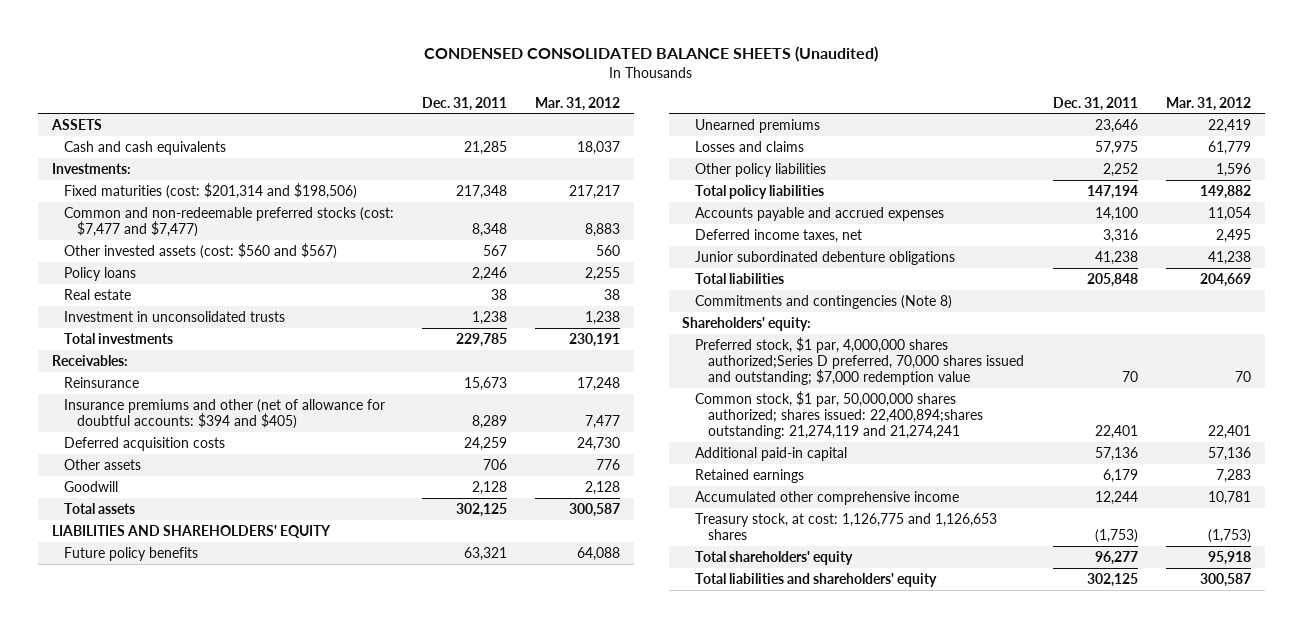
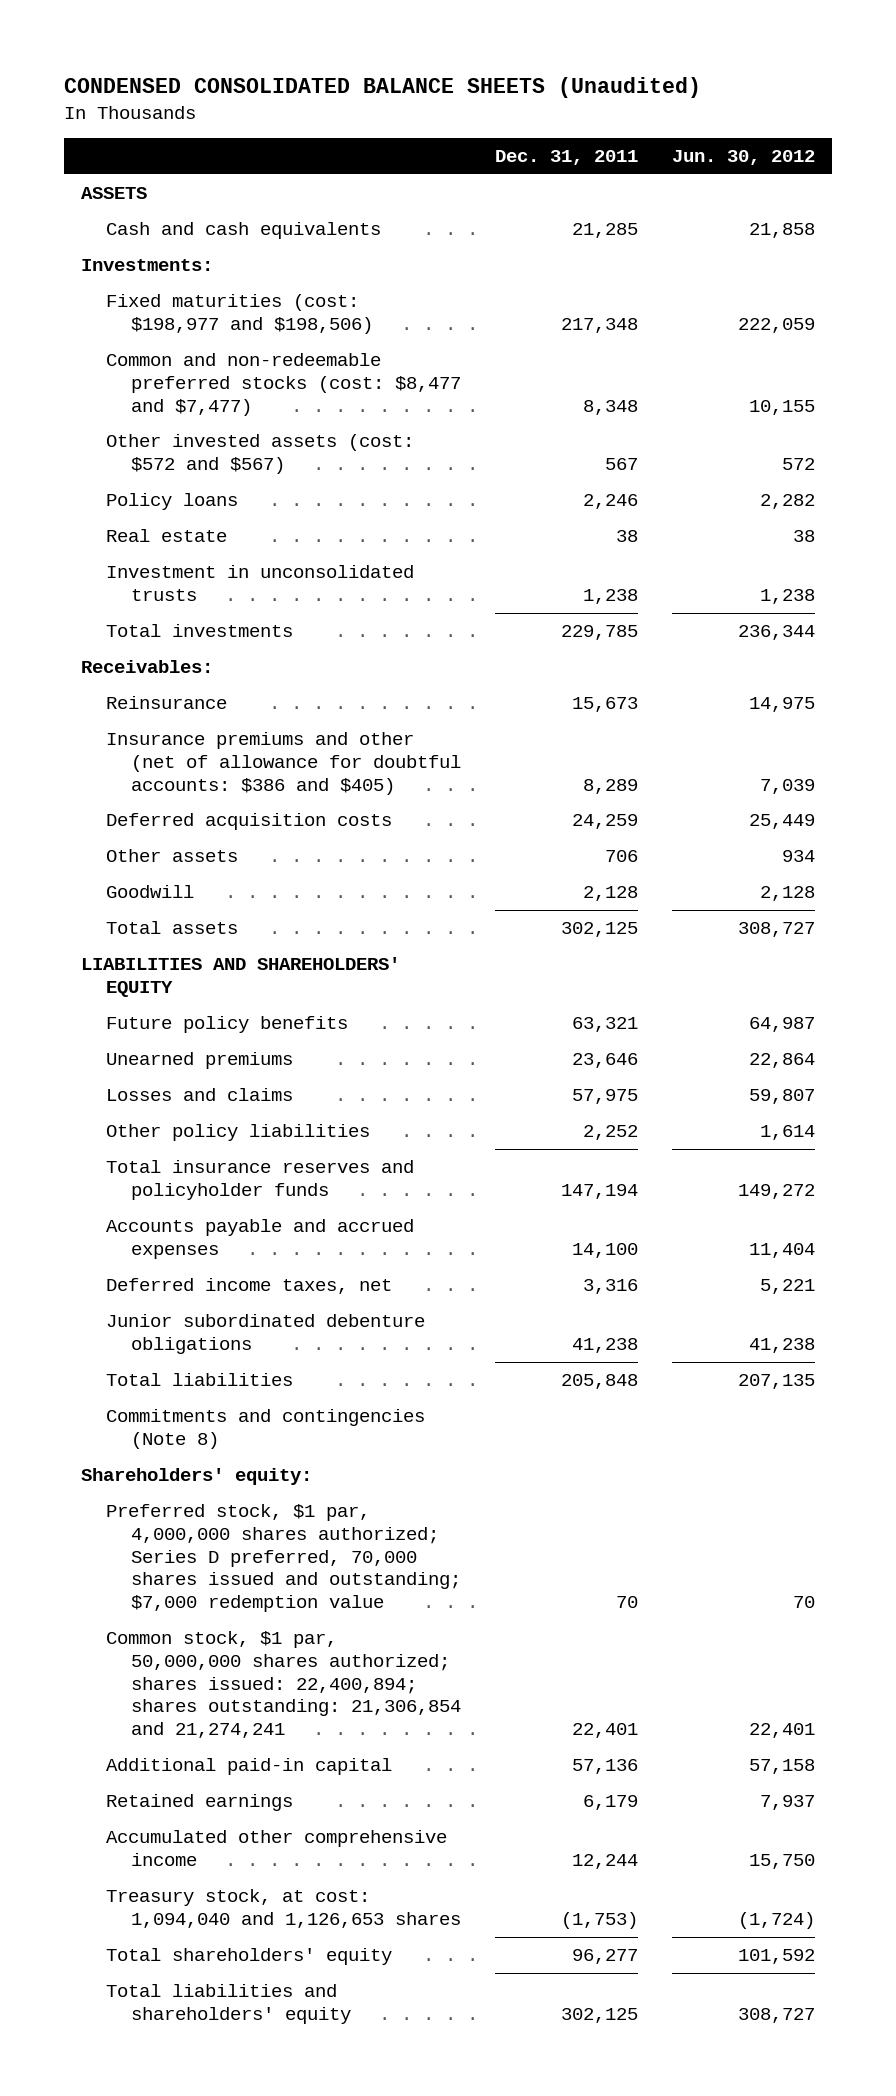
- | Dec. 31, 2011 | Mar. 31, 2012
+ | Dec. 31, 2011 | Jun. 30, 2012
- Fixed maturities (cost: $201,314 and $198,506) | 217,348 | 217,217
- Common and non-redeemable preferred stocks (cost: $7,477 and $7,477) | 8,348 | 8,883
- Other invested assets (cost: $560 and $567) | 567 | 560
+ Fixed maturities (cost: $198,977 and $198,506) | 217,348 | 222,059
+ Common and non-redeemable preferred stocks (cost: $8,477 and $7,477) | 8,348 | 10,155
+ Other invested assets (cost: $572 and $567) | 567 | 572
- Insurance premiums and other (net of allowance for doubtful accounts: $394 and $405) | 8,289 | 7,477
+ Insurance premiums and other (net of allowance for doubtful accounts: $386 and $405) | 8,289 | 7,039
- Total policy liabilities | 147,194 | 149,882
+ Total insurance reserves and policyholder funds | 147,194 | 149,272
- Preferred stock, $1 par, 4,000,000 shares authorized;Series D preferred, 70,000 shares issued and outstanding; $7,000 redemption value | 70 | 70
- Common stock, $1 par, 50,000,000 shares authorized; shares issued: 22,400,894;shares outstanding: 21,274,119 and 21,274,241 | 22,401 | 22,401
+ Preferred stock, $1 par, 4,000,000 shares authorized; Series D preferred, 70,000 shares issued and outstanding; $7,000 redemption value | 70 | 70
+ Common stock, $1 par, 50,000,000 shares authorized; shares issued: 22,400,894; shares outstanding: 21,306,854 and 21,274,241 | 22,401 | 22,401
- Treasury stock, at cost: 1,126,775 and 1,126,653 shares | (1,753) | (1,753)
+ Treasury stock, at cost: 1,094,040 and 1,126,653 shares | (1,753) | (1,724)

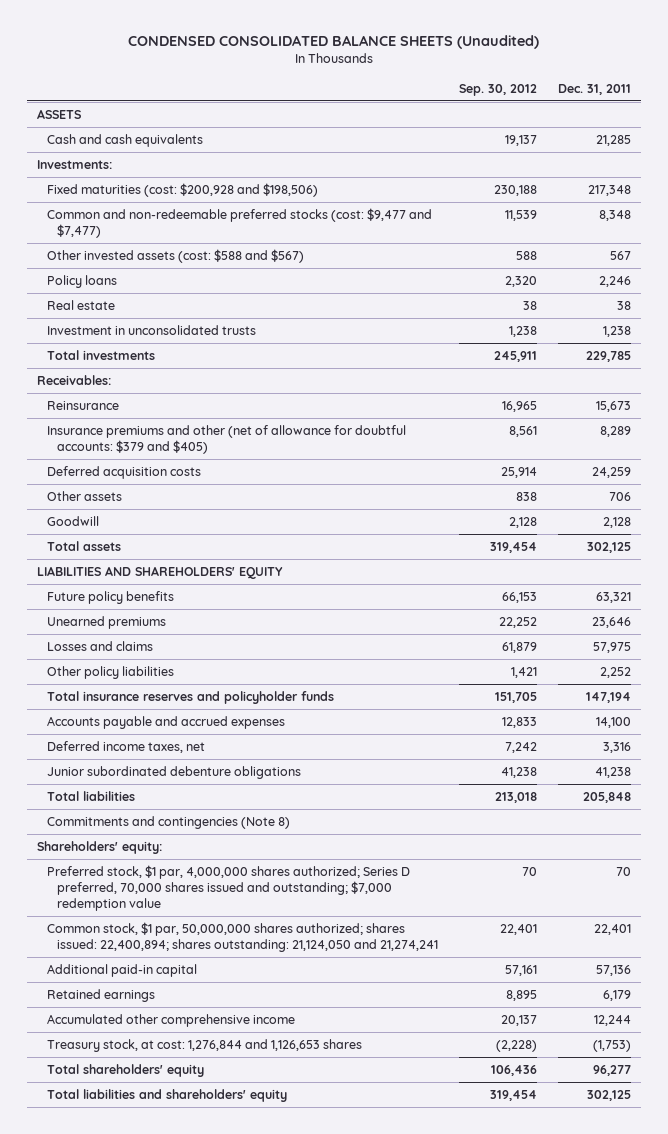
- | Dec. 31, 2011 | Jun. 30, 2012
+ | Sep. 30, 2012 | Dec. 31, 2011
- Fixed maturities (cost: $198,977 and $198,506) | 217,348 | 222,059
- Common and non-redeemable preferred stocks (cost: $8,477 and $7,477) | 8,348 | 10,155
- Other invested assets (cost: $572 and $567) | 567 | 572
+ Fixed maturities (cost: $200,928 and $198,506) | 230,188 | 217,348
+ Common and non-redeemable preferred stocks (cost: $9,477 and $7,477) | 11,539 | 8,348
+ Other invested assets (cost: $588 and $567) | 588 | 567
- Insurance premiums and other (net of allowance for doubtful accounts: $386 and $405) | 8,289 | 7,039
+ Insurance premiums and other (net of allowance for doubtful accounts: $379 and $405) | 8,561 | 8,289
- Common stock, $1 par, 50,000,000 shares authorized; shares issued: 22,400,894; shares outstanding: 21,306,854 and 21,274,241 | 22,401 | 22,401
+ Common stock, $1 par, 50,000,000 shares authorized; shares issued: 22,400,894; shares outstanding: 21,124,050 and 21,274,241 | 22,401 | 22,401
- Treasury stock, at cost: 1,094,040 and 1,126,653 shares | (1,753) | (1,724)
+ Treasury stock, at cost: 1,276,844 and 1,126,653 shares | (2,228) | (1,753)

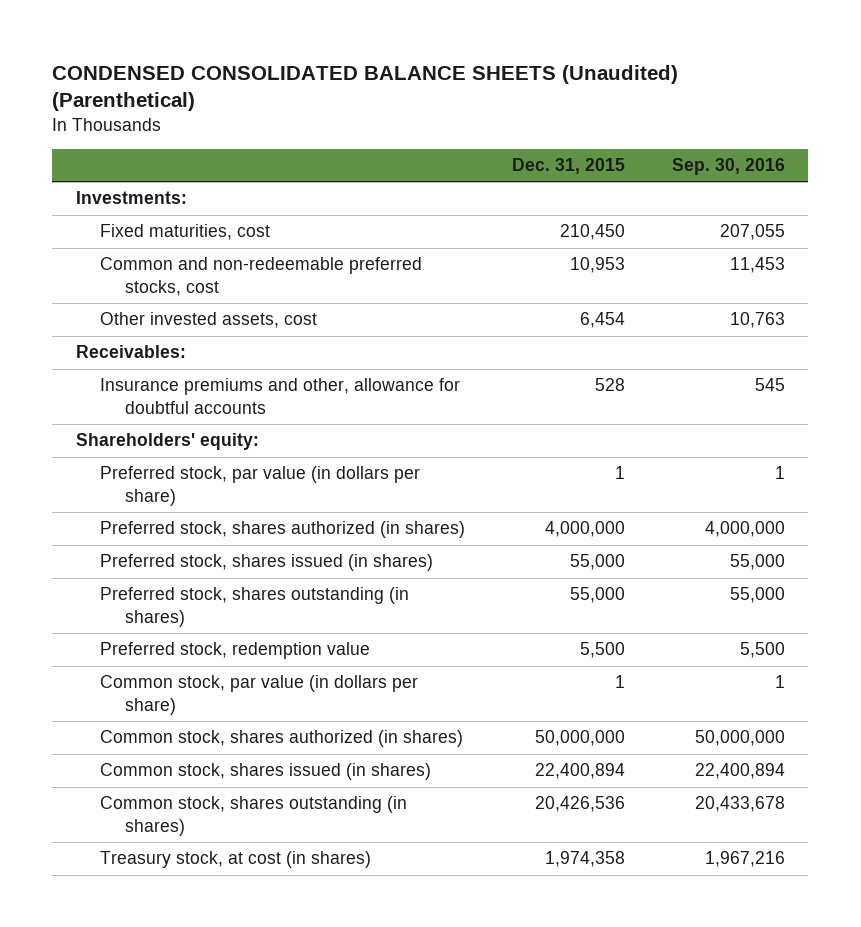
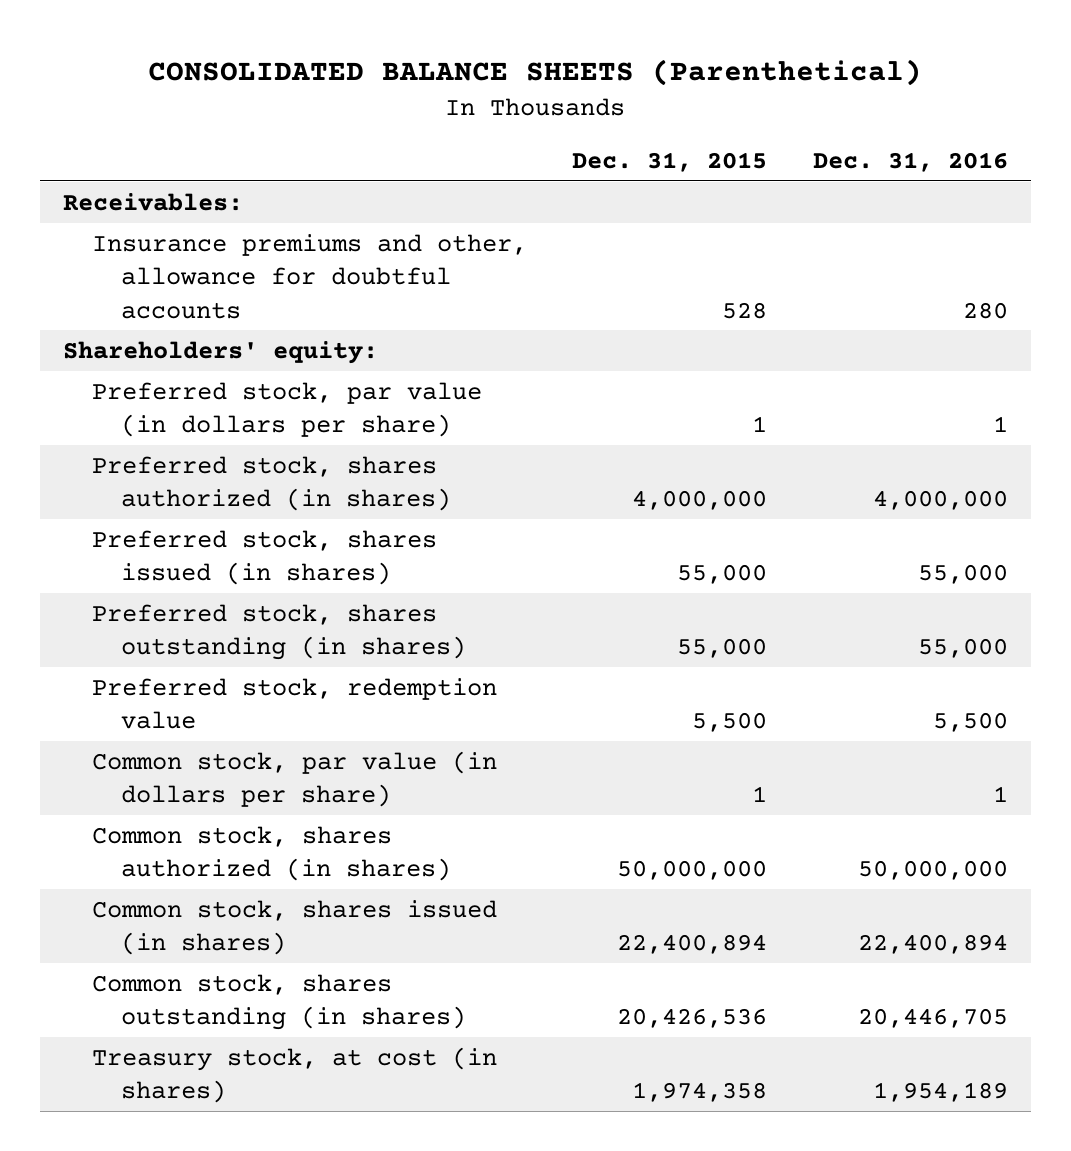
- CONDENSED CONSOLIDATED BALANCE SHEETS (Unaudited) (Parenthetical)
+ CONSOLIDATED BALANCE SHEETS (Parenthetical)
- | Dec. 31, 2015 | Sep. 30, 2016
+ | Dec. 31, 2015 | Dec. 31, 2016
- Investments:
- Fixed maturities, cost | 210,450 | 207,055
- Common and non-redeemable preferred stocks, cost | 10,953 | 11,453
- Other invested assets, cost | 6,454 | 10,763

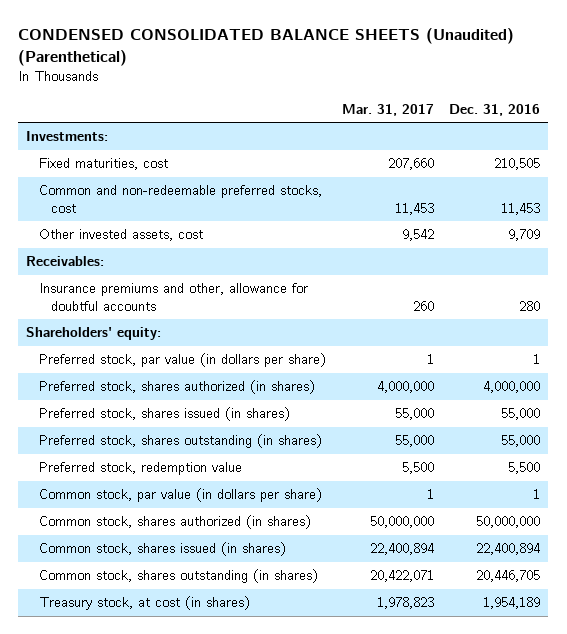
- CONSOLIDATED BALANCE SHEETS (Parenthetical)
+ CONDENSED CONSOLIDATED BALANCE SHEETS (Unaudited) (Parenthetical)
- | Dec. 31, 2015 | Dec. 31, 2016
+ | Mar. 31, 2017 | Dec. 31, 2016
+ Investments:
+ Fixed maturities, cost | 207,660 | 210,505
+ Common and non-redeemable preferred stocks, cost | 11,453 | 11,453
+ Other invested assets, cost | 9,542 | 9,709

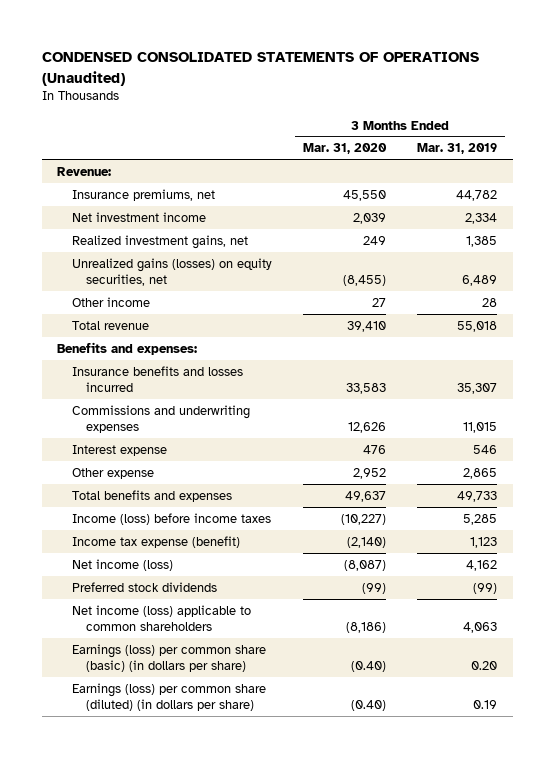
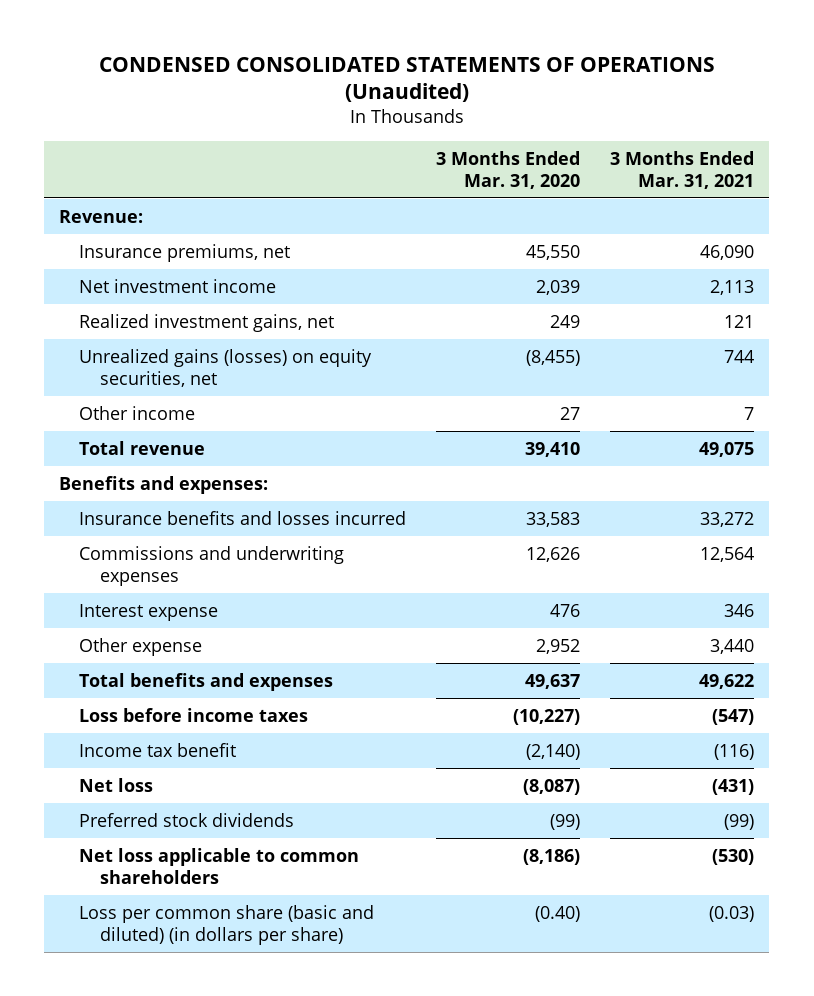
- | 3 Months Ended Mar. 31, 2020 | 3 Months Ended Mar. 31, 2019
+ | 3 Months Ended Mar. 31, 2020 | 3 Months Ended Mar. 31, 2021
- Income (loss) before income taxes | (10,227) | 5,285
- Income tax expense (benefit) | (2,140) | 1,123
- Net income (loss) | (8,087) | 4,162
+ Loss before income taxes | (10,227) | (547)
+ Income tax benefit | (2,140) | (116)
+ Net loss | (8,087) | (431)
- Net income (loss) applicable to common shareholders | (8,186) | 4,063
- Earnings (loss) per common share (basic) (in dollars per share) | (0.40) | 0.20
- Earnings (loss) per common share (diluted) (in dollars per share) | (0.40) | 0.19
+ Net loss applicable to common shareholders | (8,186) | (530)
+ Loss per common share (basic and diluted) (in dollars per share) | (0.40) | (0.03)

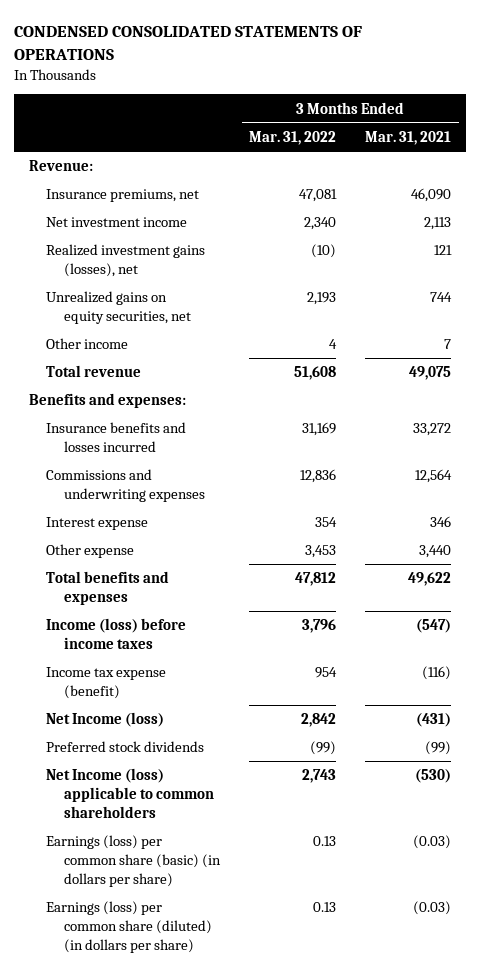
- CONDENSED CONSOLIDATED STATEMENTS OF OPERATIONS (Unaudited)
+ CONDENSED CONSOLIDATED STATEMENTS OF OPERATIONS
- | 3 Months Ended Mar. 31, 2020 | 3 Months Ended Mar. 31, 2021
+ | 3 Months Ended Mar. 31, 2022 | 3 Months Ended Mar. 31, 2021
- Realized investment gains, net | 249 | 121
- Unrealized gains (losses) on equity securities, net | (8,455) | 744
+ Realized investment gains (losses), net | (10) | 121
+ Unrealized gains on equity securities, net | 2,193 | 744
- Loss before income taxes | (10,227) | (547)
- Income tax benefit | (2,140) | (116)
- Net loss | (8,087) | (431)
+ Income (loss) before income taxes | 3,796 | (547)
+ Income tax expense (benefit) | 954 | (116)
+ Net Income (loss) | 2,842 | (431)
- Net loss applicable to common shareholders | (8,186) | (530)
- Loss per common share (basic and diluted) (in dollars per share) | (0.40) | (0.03)
+ Net Income (loss) applicable to common shareholders | 2,743 | (530)
+ Earnings (loss) per common share (basic) (in dollars per share) | 0.13 | (0.03)
+ Earnings (loss) per common share (diluted) (in dollars per share) | 0.13 | (0.03)

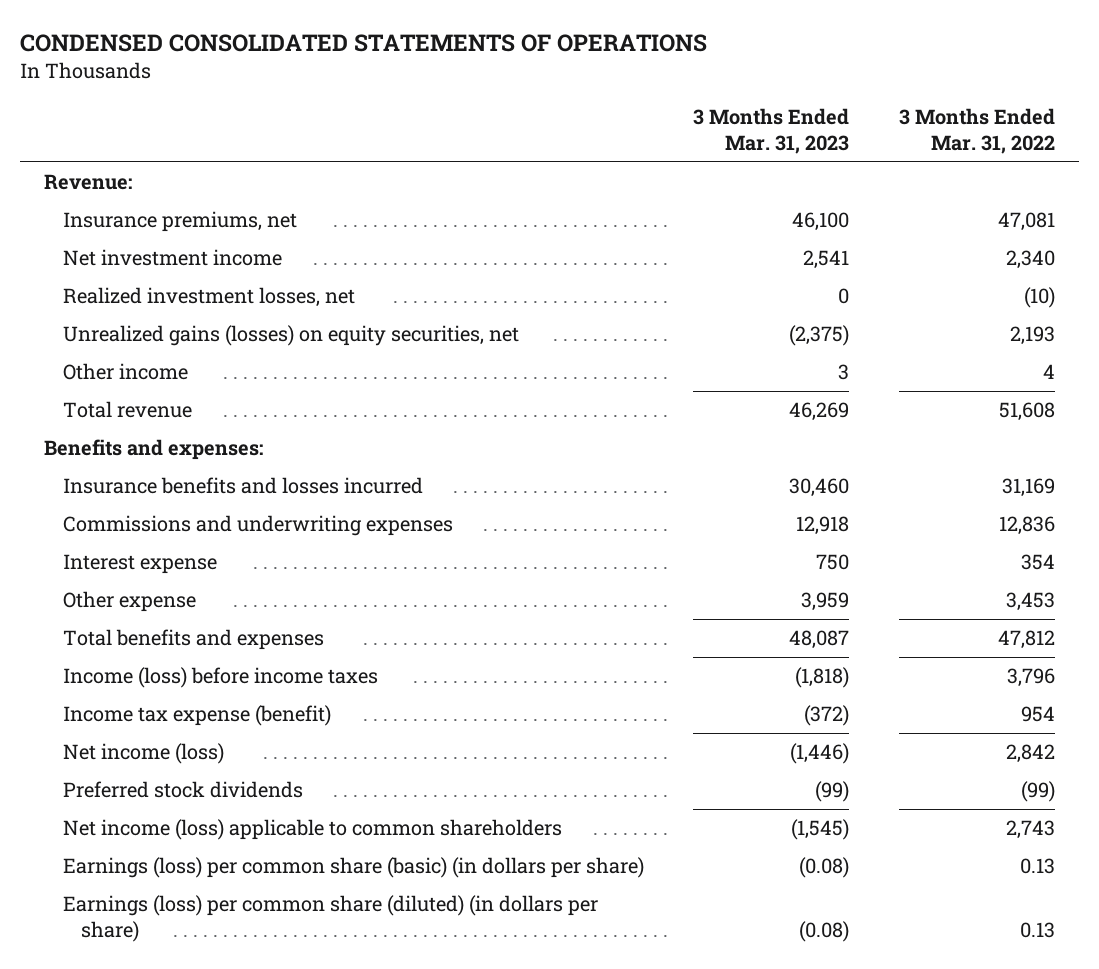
- | 3 Months Ended Mar. 31, 2022 | 3 Months Ended Mar. 31, 2021
+ | 3 Months Ended Mar. 31, 2023 | 3 Months Ended Mar. 31, 2022
- Realized investment gains (losses), net | (10) | 121
- Unrealized gains on equity securities, net | 2,193 | 744
+ Realized investment losses, net | 0 | (10)
+ Unrealized gains (losses) on equity securities, net | (2,375) | 2,193
- Net Income (loss) | 2,842 | (431)
+ Net income (loss) | (1,446) | 2,842
- Net Income (loss) applicable to common shareholders | 2,743 | (530)
+ Net income (loss) applicable to common shareholders | (1,545) | 2,743

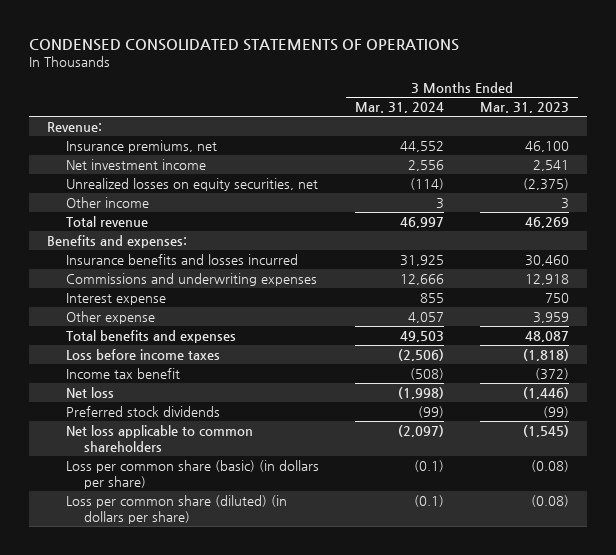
- | 3 Months Ended Mar. 31, 2023 | 3 Months Ended Mar. 31, 2022
+ | 3 Months Ended Mar. 31, 2024 | 3 Months Ended Mar. 31, 2023
- Realized investment losses, net | 0 | (10)
- Unrealized gains (losses) on equity securities, net | (2,375) | 2,193
+ Unrealized losses on equity securities, net | (114) | (2,375)
- Income (loss) before income taxes | (1,818) | 3,796
- Income tax expense (benefit) | (372) | 954
- Net income (loss) | (1,446) | 2,842
+ Loss before income taxes | (2,506) | (1,818)
+ Income tax benefit | (508) | (372)
+ Net loss | (1,998) | (1,446)
- Net income (loss) applicable to common shareholders | (1,545) | 2,743
- Earnings (loss) per common share (basic) (in dollars per share) | (0.08) | 0.13
- Earnings (loss) per common share (diluted) (in dollars per share) | (0.08) | 0.13
+ Net loss applicable to common shareholders | (2,097) | (1,545)
+ Loss per common share (basic) (in dollars per share) | (0.1) | (0.08)
+ Loss per common share (diluted) (in dollars per share) | (0.1) | (0.08)

